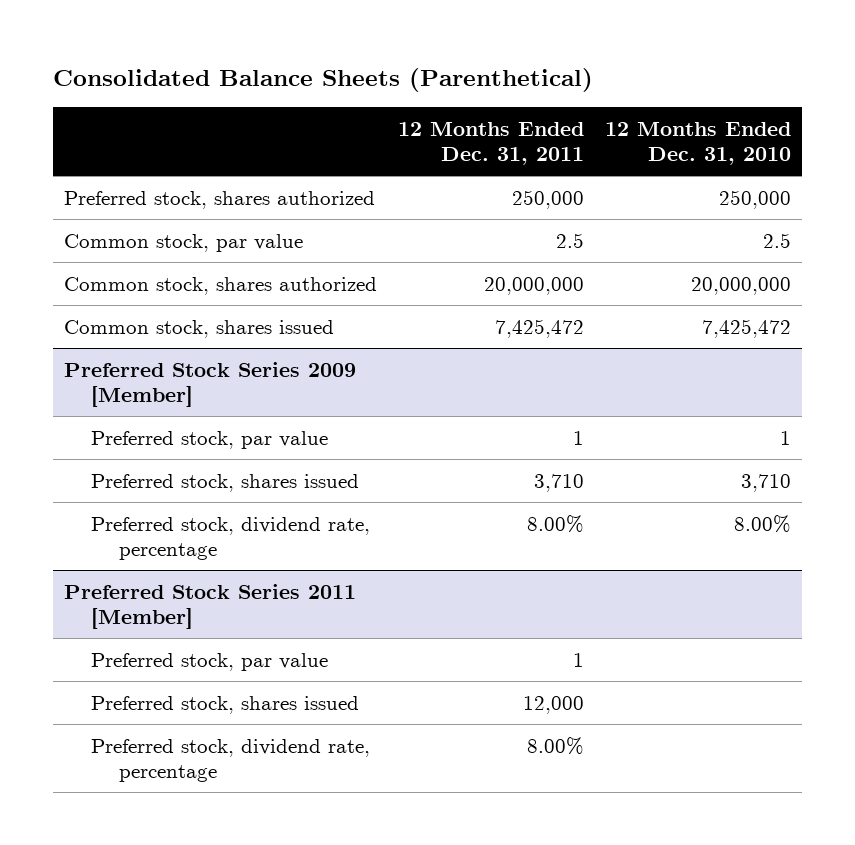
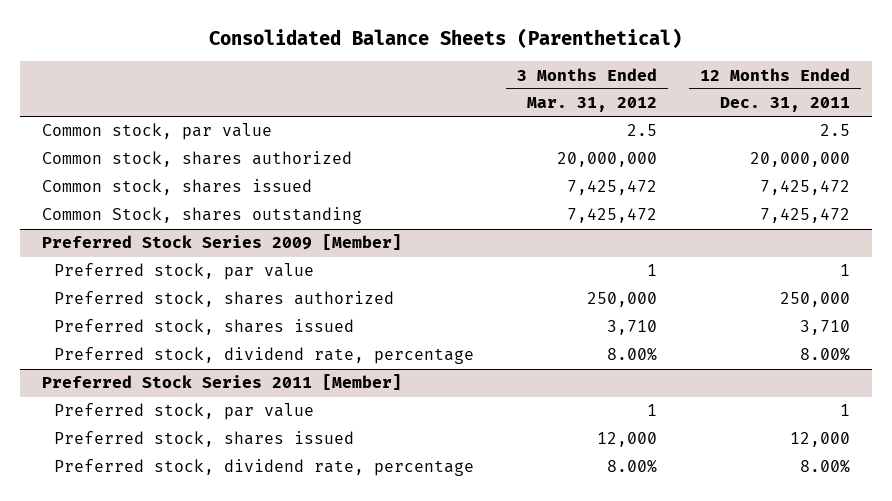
- | 12 Months Ended Dec. 31, 2011 | 12 Months Ended Dec. 31, 2010
+ | 3 Months Ended Mar. 31, 2012 | 12 Months Ended Dec. 31, 2011
- Preferred stock, shares authorized | 250,000 | 250,000
+ Common Stock, shares outstanding | 7,425,472 | 7,425,472
@ Preferred Stock Series 2009 [Member]
+ Preferred stock, shares authorized | 250,000 | 250,000

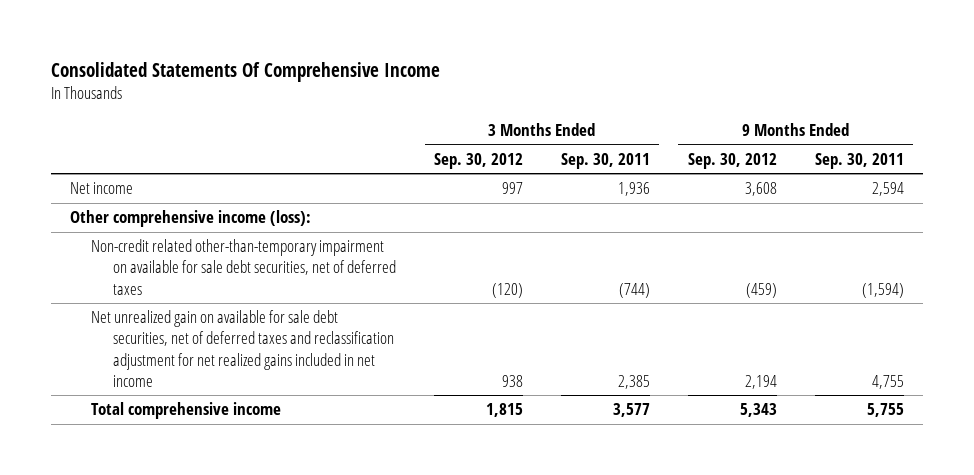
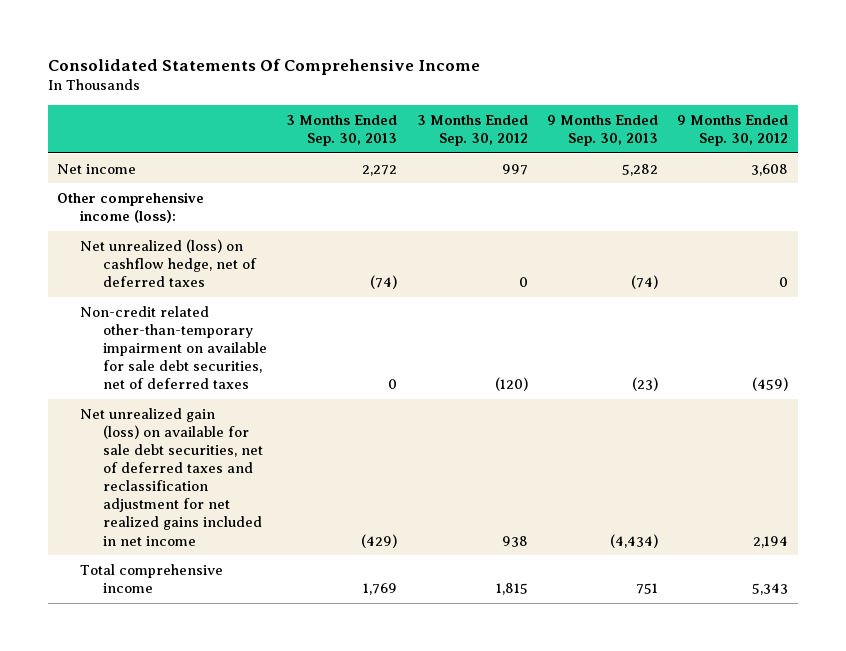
- | 3 Months Ended Sep. 30, 2012 | 3 Months Ended Sep. 30, 2011 | 9 Months Ended Sep. 30, 2012 | 9 Months Ended Sep. 30, 2011
+ | 3 Months Ended Sep. 30, 2013 | 3 Months Ended Sep. 30, 2012 | 9 Months Ended Sep. 30, 2013 | 9 Months Ended Sep. 30, 2012
+ Net unrealized (loss) on cashflow hedge, net of deferred taxes | (74) | 0 | (74) | 0
- Net unrealized gain on available for sale debt securities, net of deferred taxes and reclassification adjustment for net realized gains included in net income | 938 | 2,385 | 2,194 | 4,755
+ Net unrealized gain (loss) on available for sale debt securities, net of deferred taxes and reclassification adjustment for net realized gains included in net income | (429) | 938 | (4,434) | 2,194

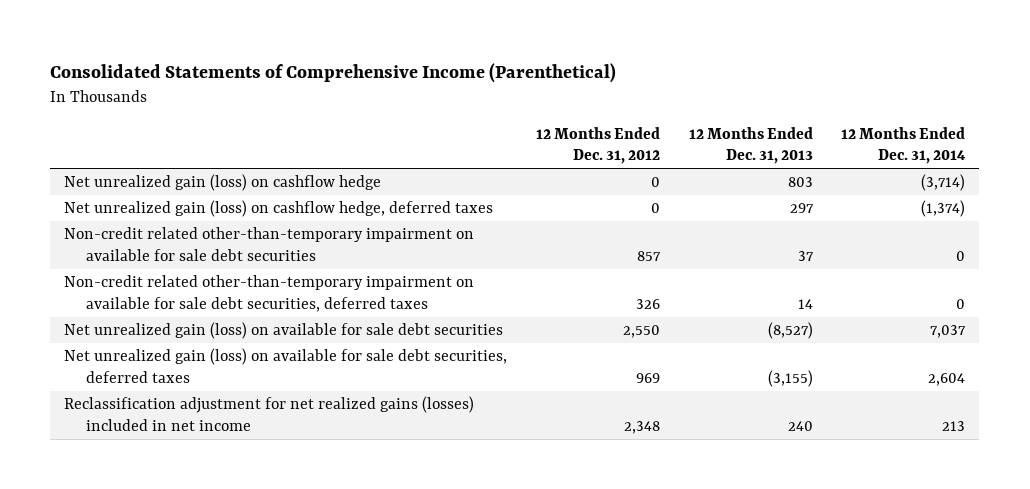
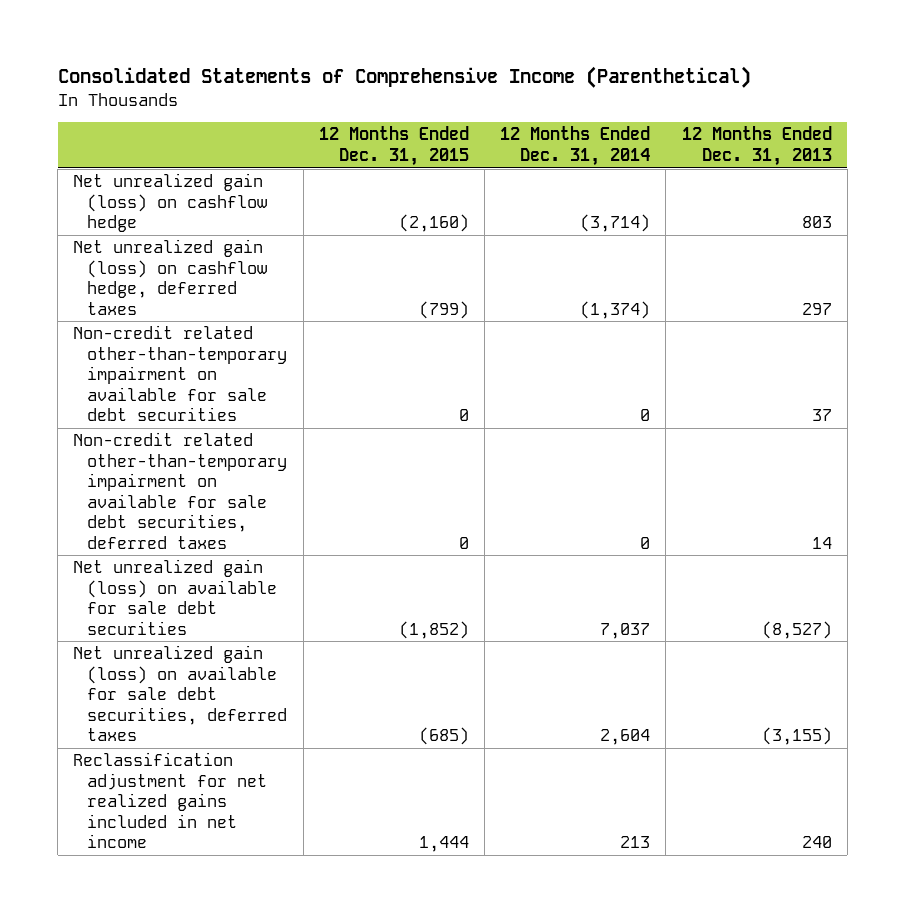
- | 12 Months Ended Dec. 31, 2012 | 12 Months Ended Dec. 31, 2013 | 12 Months Ended Dec. 31, 2014
+ | 12 Months Ended Dec. 31, 2015 | 12 Months Ended Dec. 31, 2014 | 12 Months Ended Dec. 31, 2013
- Reclassification adjustment for net realized gains (losses) included in net income | 2,348 | 240 | 213
+ Reclassification adjustment for net realized gains included in net income | 1,444 | 213 | 240

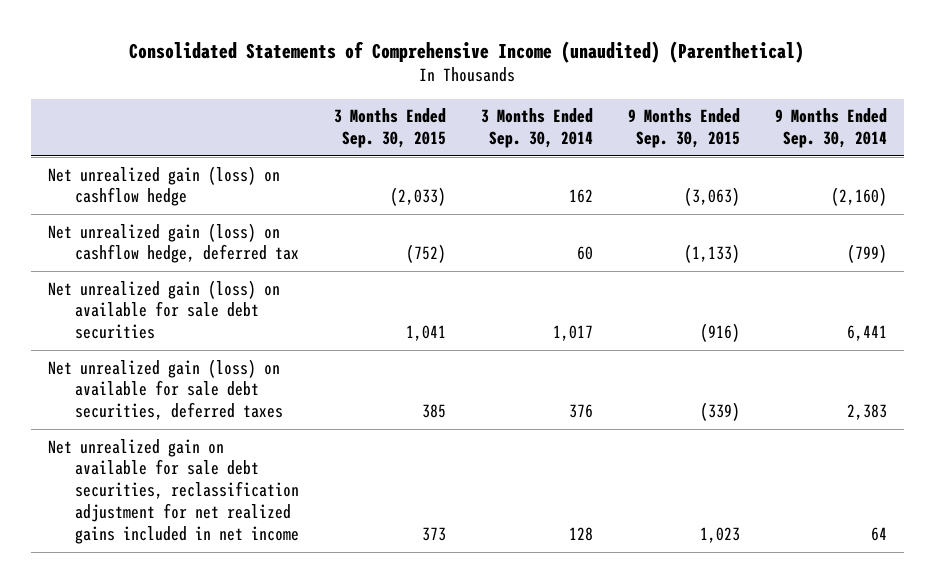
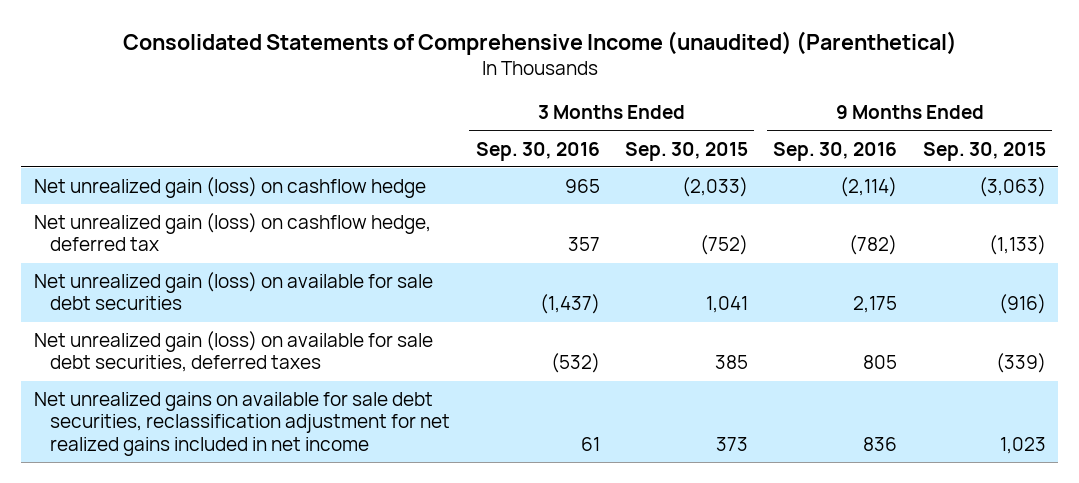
- | 3 Months Ended Sep. 30, 2015 | 3 Months Ended Sep. 30, 2014 | 9 Months Ended Sep. 30, 2015 | 9 Months Ended Sep. 30, 2014
+ | 3 Months Ended Sep. 30, 2016 | 3 Months Ended Sep. 30, 2015 | 9 Months Ended Sep. 30, 2016 | 9 Months Ended Sep. 30, 2015
- Net unrealized gain on available for sale debt securities, reclassification adjustment for net realized gains included in net income | 373 | 128 | 1,023 | 64
+ Net unrealized gains on available for sale debt securities, reclassification adjustment for net realized gains included in net income | 61 | 373 | 836 | 1,023

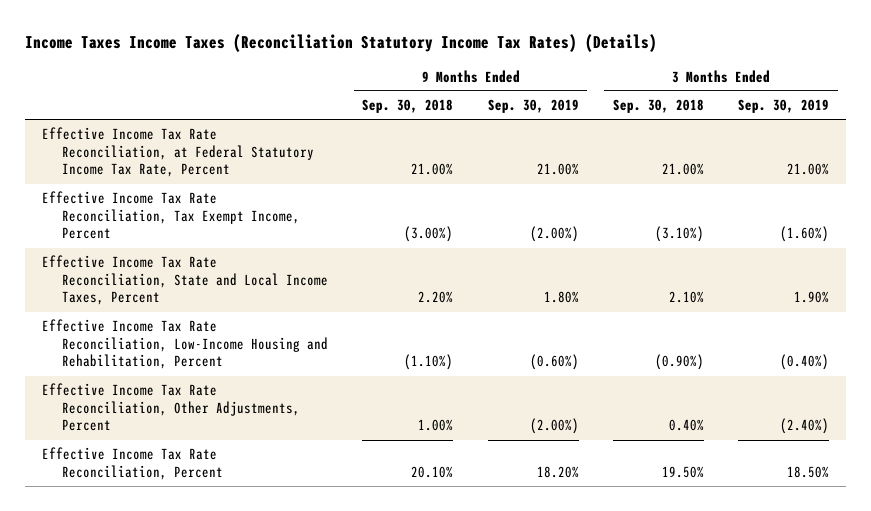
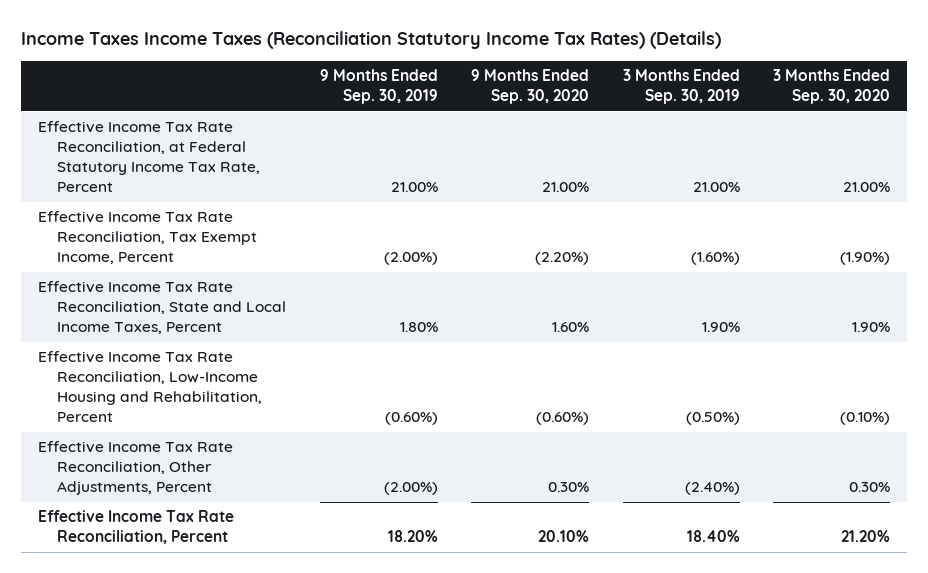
- | 9 Months Ended Sep. 30, 2018 | 9 Months Ended Sep. 30, 2019 | 3 Months Ended Sep. 30, 2018 | 3 Months Ended Sep. 30, 2019
+ | 9 Months Ended Sep. 30, 2019 | 9 Months Ended Sep. 30, 2020 | 3 Months Ended Sep. 30, 2019 | 3 Months Ended Sep. 30, 2020
- Effective Income Tax Rate Reconciliation, Low-Income Housing and Rehabilitation, Percent | (1.10%) | (0.60%) | (0.90%) | (0.40%)
+ Effective Income Tax Rate Reconciliation, Low-Income Housing and Rehabilitation, Percent | (0.60%) | (0.60%) | (0.50%) | (0.10%)
- Effective Income Tax Rate Reconciliation, Percent | 20.10% | 18.20% | 19.50% | 18.50%
+ Effective Income Tax Rate Reconciliation, Percent | 18.20% | 20.10% | 18.40% | 21.20%

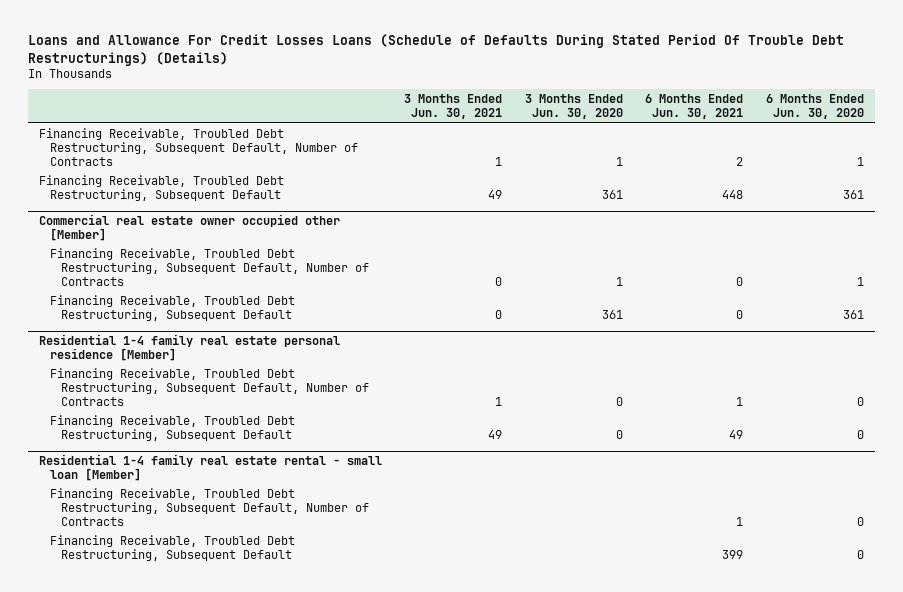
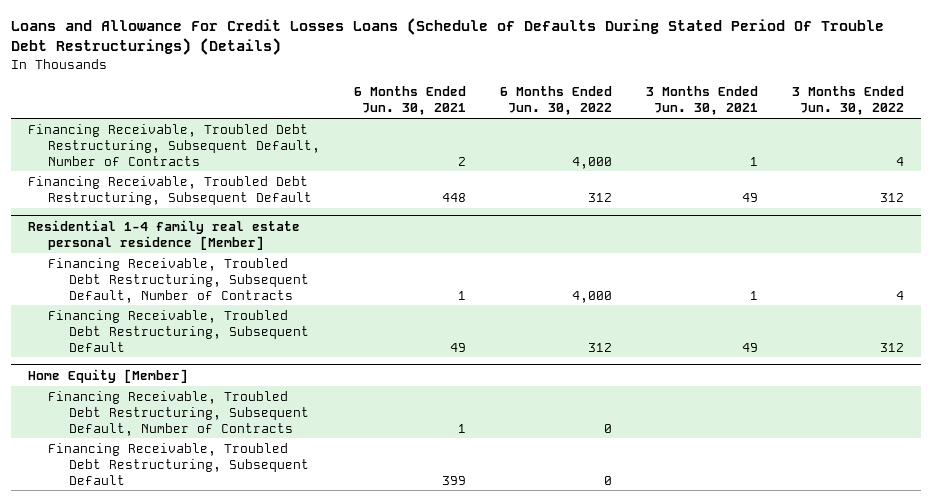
- | 3 Months Ended Jun. 30, 2021 | 3 Months Ended Jun. 30, 2020 | 6 Months Ended Jun. 30, 2021 | 6 Months Ended Jun. 30, 2020
+ | 6 Months Ended Jun. 30, 2021 | 6 Months Ended Jun. 30, 2022 | 3 Months Ended Jun. 30, 2021 | 3 Months Ended Jun. 30, 2022
- Commercial real estate owner occupied other [Member]
- Financing Receivable, Troubled Debt Restructuring, Subsequent Default, Number of Contracts | 0 | 1 | 0 | 1
- Financing Receivable, Troubled Debt Restructuring, Subsequent Default | 0 | 361 | 0 | 361
- Residential 1-4 family real estate rental - small loan [Member]
+ Home Equity [Member]

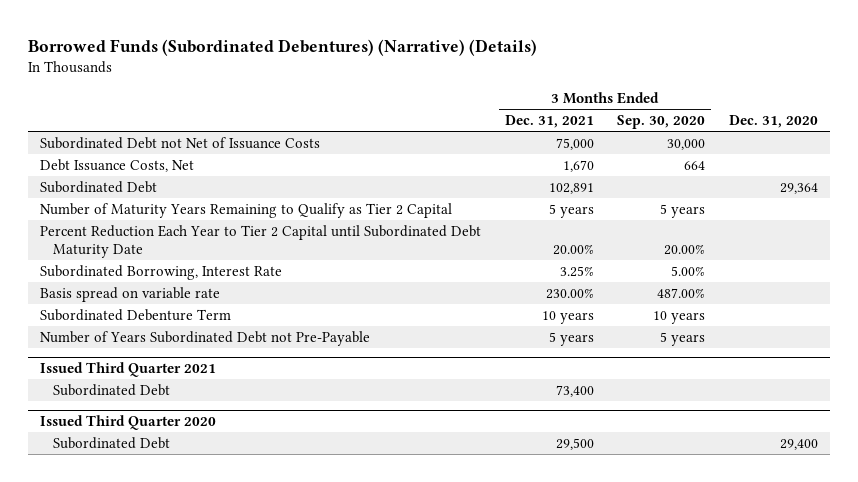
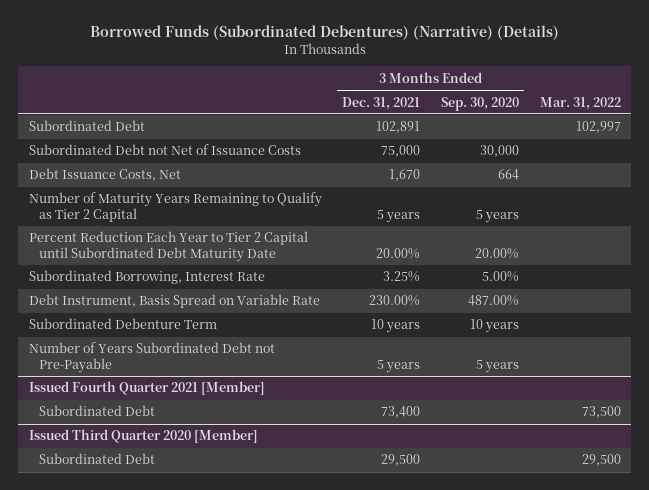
- | 3 Months Ended Dec. 31, 2021 | 3 Months Ended Sep. 30, 2020 | Dec. 31, 2020
+ | 3 Months Ended Dec. 31, 2021 | 3 Months Ended Sep. 30, 2020 | Mar. 31, 2022
moved up: Subordinated Debt | 102,891 | | 102,997
- Basis spread on variable rate | 230.00% | 487.00% |
+ Debt Instrument, Basis Spread on Variable Rate | 230.00% | 487.00% |
- Issued Third Quarter 2021
+ Issued Fourth Quarter 2021 [Member]
- Issued Third Quarter 2020
+ Issued Third Quarter 2020 [Member]

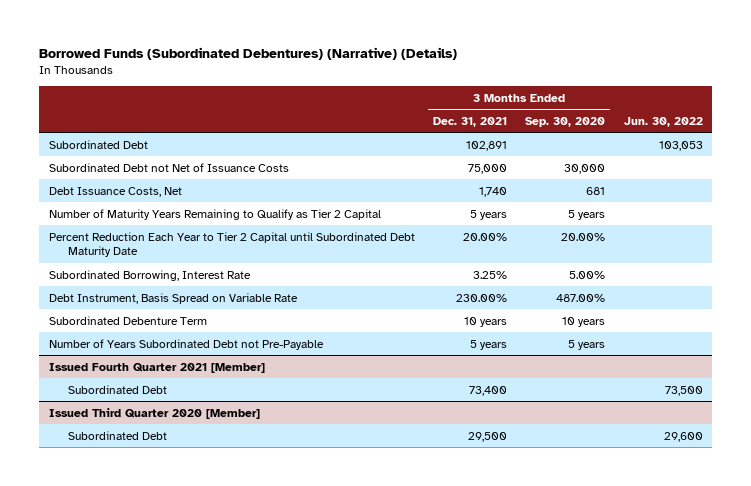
- | 3 Months Ended Dec. 31, 2021 | 3 Months Ended Sep. 30, 2020 | Mar. 31, 2022
+ | 3 Months Ended Dec. 31, 2021 | 3 Months Ended Sep. 30, 2020 | Jun. 30, 2022
- Debt Issuance Costs, Net | 1,670 | 664 |
+ Debt Issuance Costs, Net | 1,740 | 681 |

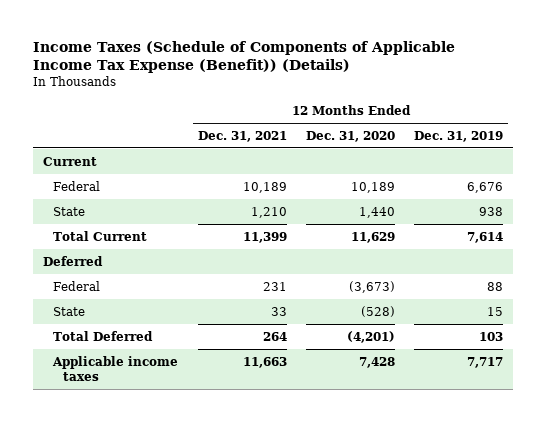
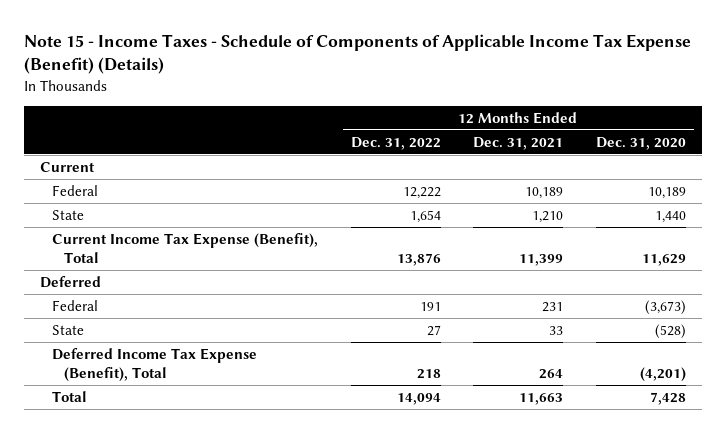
- Income Taxes (Schedule of Components of Applicable Income Tax Expense (Benefit)) (Details)
+ Note 15 - Income Taxes - Schedule of Components of Applicable Income Tax Expense (Benefit) (Details)
- | 12 Months Ended Dec. 31, 2021 | 12 Months Ended Dec. 31, 2020 | 12 Months Ended Dec. 31, 2019
+ | 12 Months Ended Dec. 31, 2022 | 12 Months Ended Dec. 31, 2021 | 12 Months Ended Dec. 31, 2020
- Total Current | 11,399 | 11,629 | 7,614
+ Current Income Tax Expense (Benefit), Total | 13,876 | 11,399 | 11,629
- Total Deferred | 264 | (4,201) | 103
- Applicable income taxes | 11,663 | 7,428 | 7,717
+ Deferred Income Tax Expense (Benefit), Total | 218 | 264 | (4,201)
+ Total | 14,094 | 11,663 | 7,428

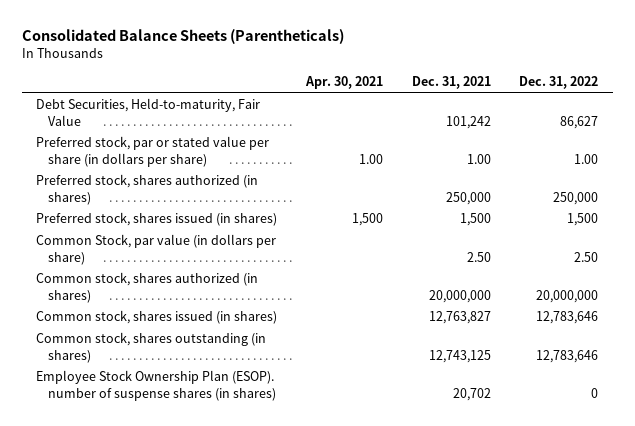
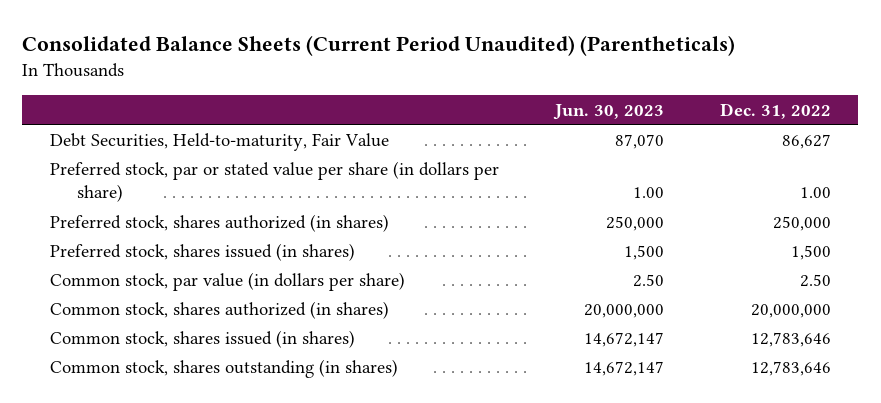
- Consolidated Balance Sheets (Parentheticals)
+ Consolidated Balance Sheets (Current Period Unaudited) (Parentheticals)
- | Apr. 30, 2021 | Dec. 31, 2021 | Dec. 31, 2022
+ | Jun. 30, 2023 | Dec. 31, 2022
- Common Stock, par value (in dollars per share) | | 2.50 | 2.50
+ Common stock, par value (in dollars per share) | 2.50 | 2.50
- Employee Stock Ownership Plan (ESOP). number of suspense shares (in shares) | | 20,702 | 0

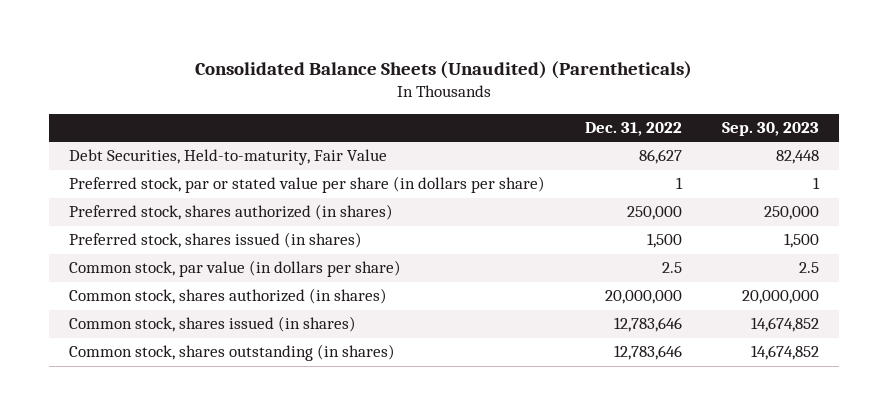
- Consolidated Balance Sheets (Current Period Unaudited) (Parentheticals)
+ Consolidated Balance Sheets (Unaudited) (Parentheticals)
- | Jun. 30, 2023 | Dec. 31, 2022
+ | Dec. 31, 2022 | Sep. 30, 2023
- Preferred stock, par or stated value per share (in dollars per share) | 1.00 | 1.00
+ Preferred stock, par or stated value per share (in dollars per share) | 1 | 1
- Common stock, par value (in dollars per share) | 2.50 | 2.50
+ Common stock, par value (in dollars per share) | 2.5 | 2.5

